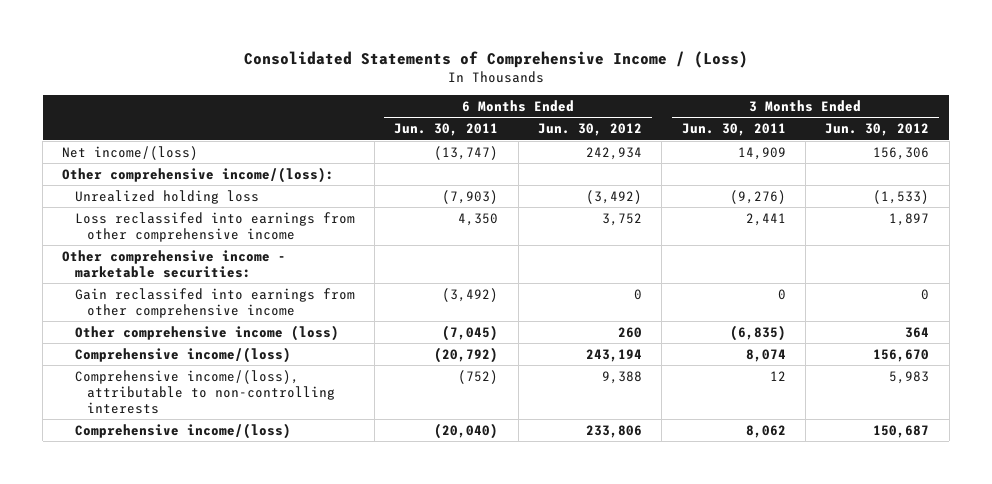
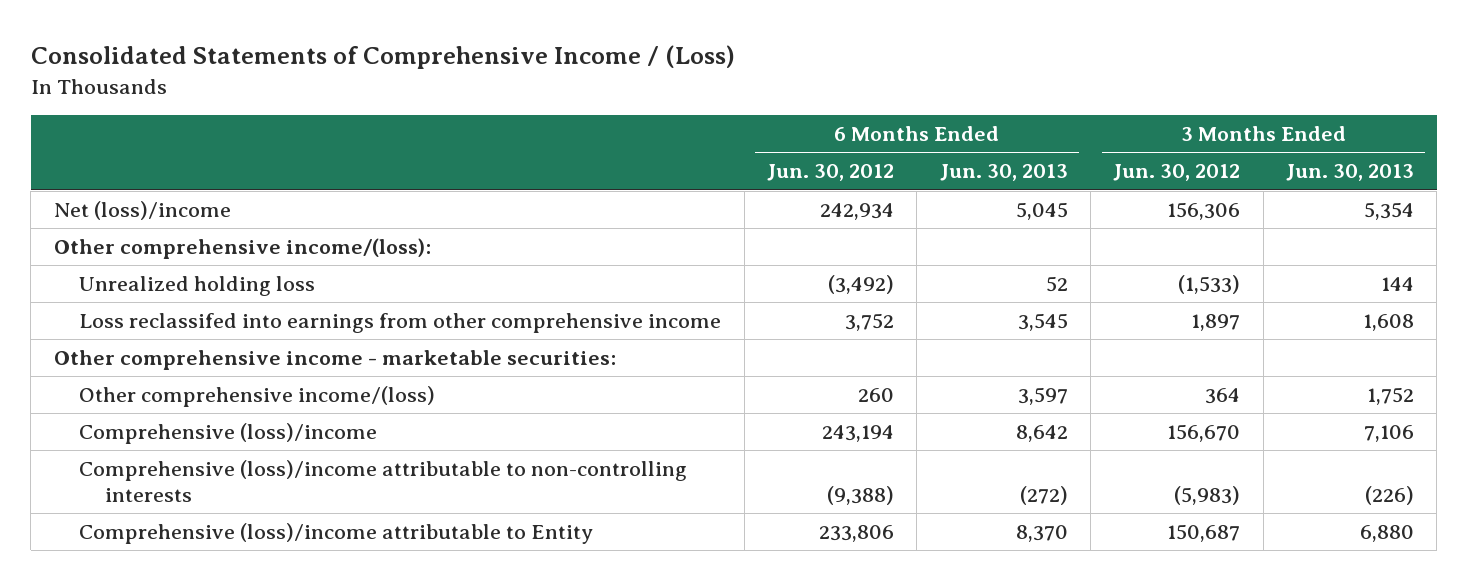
- | 6 Months Ended Jun. 30, 2011 | 6 Months Ended Jun. 30, 2012 | 3 Months Ended Jun. 30, 2011 | 3 Months Ended Jun. 30, 2012
+ | 6 Months Ended Jun. 30, 2012 | 6 Months Ended Jun. 30, 2013 | 3 Months Ended Jun. 30, 2012 | 3 Months Ended Jun. 30, 2013
- Net income/(loss) | (13,747) | 242,934 | 14,909 | 156,306
+ Net (loss)/income | 242,934 | 5,045 | 156,306 | 5,354
- Gain reclassifed into earnings from other comprehensive income | (3,492) | 0 | 0 | 0
- Other comprehensive income (loss) | (7,045) | 260 | (6,835) | 364
- Comprehensive income/(loss) | (20,792) | 243,194 | 8,074 | 156,670
- Comprehensive income/(loss), attributable to non-controlling interests | (752) | 9,388 | 12 | 5,983
- Comprehensive income/(loss) | (20,040) | 233,806 | 8,062 | 150,687
+ Other comprehensive income/(loss) | 260 | 3,597 | 364 | 1,752
+ Comprehensive (loss)/income | 243,194 | 8,642 | 156,670 | 7,106
+ Comprehensive (loss)/income attributable to non-controlling interests | (9,388) | (272) | (5,983) | (226)
+ Comprehensive (loss)/income attributable to Entity | 233,806 | 8,370 | 150,687 | 6,880

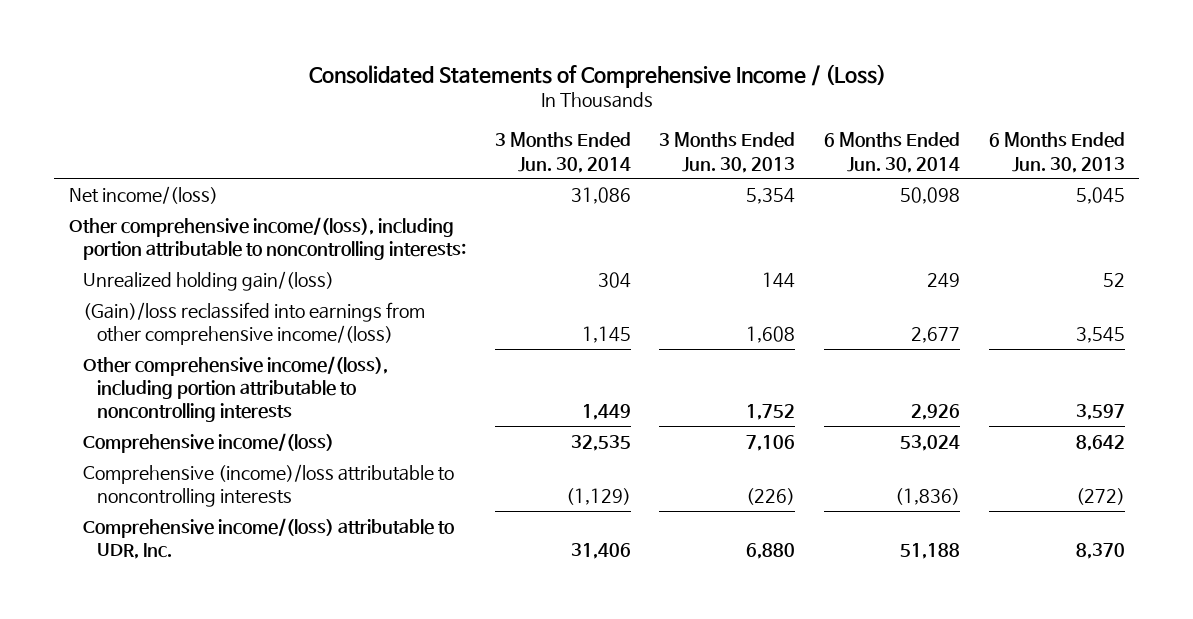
- | 6 Months Ended Jun. 30, 2012 | 6 Months Ended Jun. 30, 2013 | 3 Months Ended Jun. 30, 2012 | 3 Months Ended Jun. 30, 2013
+ | 3 Months Ended Jun. 30, 2014 | 3 Months Ended Jun. 30, 2013 | 6 Months Ended Jun. 30, 2014 | 6 Months Ended Jun. 30, 2013
- Net (loss)/income | 242,934 | 5,045 | 156,306 | 5,354
- Other comprehensive income/(loss):
- Unrealized holding loss | (3,492) | 52 | (1,533) | 144
- Loss reclassifed into earnings from other comprehensive income | 3,752 | 3,545 | 1,897 | 1,608
- Other comprehensive income - marketable securities:
- Other comprehensive income/(loss) | 260 | 3,597 | 364 | 1,752
- Comprehensive (loss)/income | 243,194 | 8,642 | 156,670 | 7,106
- Comprehensive (loss)/income attributable to non-controlling interests | (9,388) | (272) | (5,983) | (226)
- Comprehensive (loss)/income attributable to Entity | 233,806 | 8,370 | 150,687 | 6,880
+ Net income/(loss) | 31,086 | 5,354 | 50,098 | 5,045
+ Other comprehensive income/(loss), including portion attributable to noncontrolling interests:
+ Unrealized holding gain/(loss) | 304 | 144 | 249 | 52
+ (Gain)/loss reclassifed into earnings from other comprehensive income/(loss) | 1,145 | 1,608 | 2,677 | 3,545
+ Other comprehensive income/(loss), including portion attributable to noncontrolling interests | 1,449 | 1,752 | 2,926 | 3,597
+ Comprehensive income/(loss) | 32,535 | 7,106 | 53,024 | 8,642
+ Comprehensive (income)/loss attributable to noncontrolling interests | (1,129) | (226) | (1,836) | (272)
+ Comprehensive income/(loss) attributable to UDR, Inc. | 31,406 | 6,880 | 51,188 | 8,370

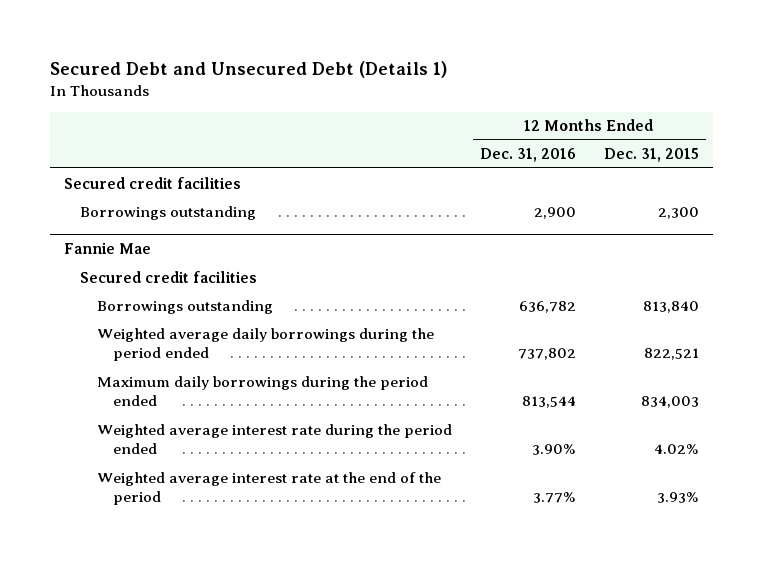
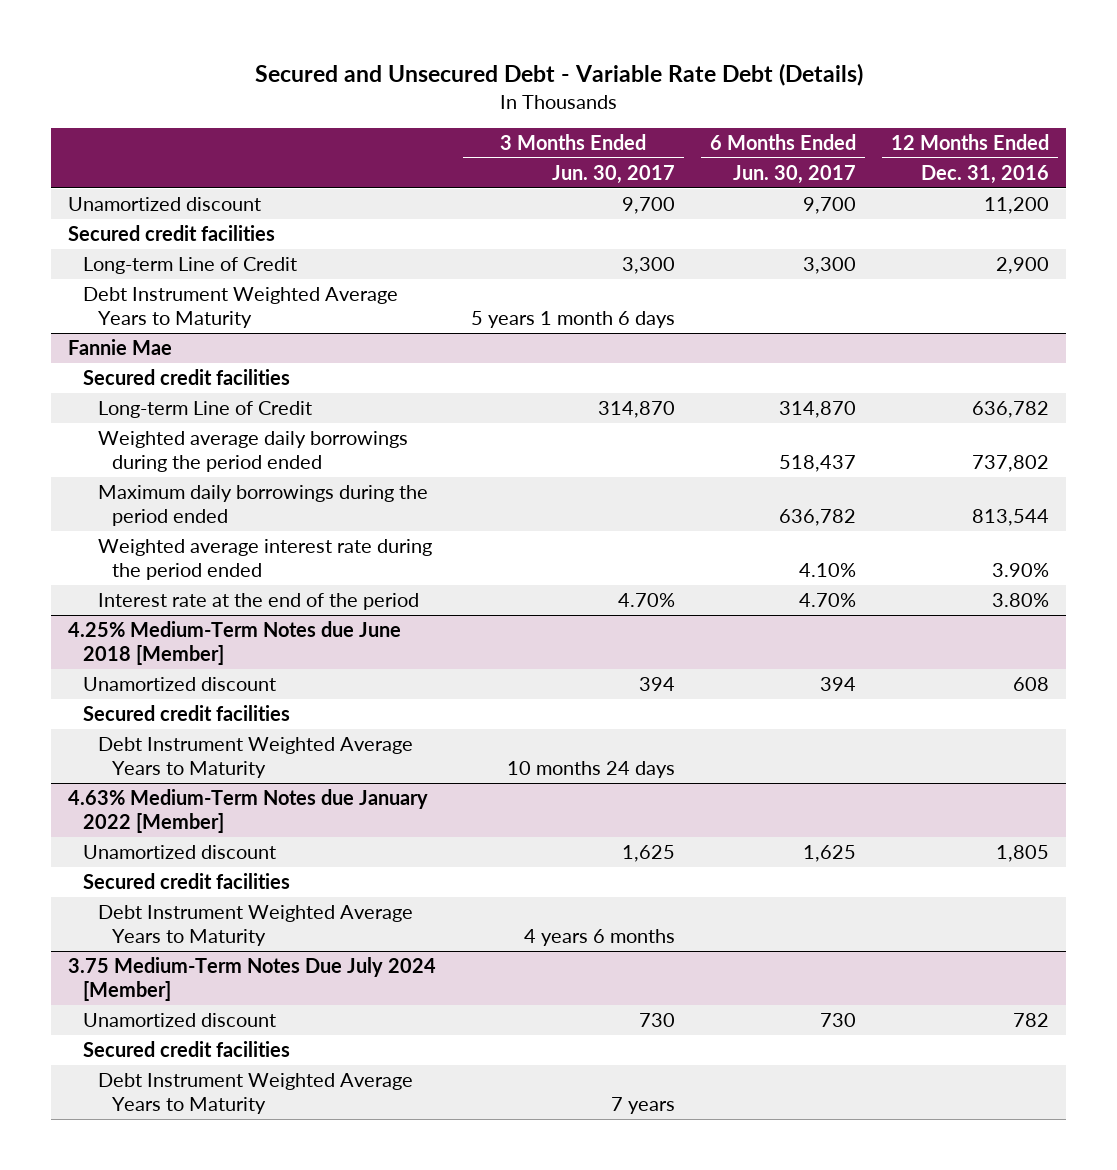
- Secured Debt and Unsecured Debt (Details 1)
+ Secured and Unsecured Debt - Variable Rate Debt (Details)
- | 12 Months Ended Dec. 31, 2016 | 12 Months Ended Dec. 31, 2015
+ | 3 Months Ended Jun. 30, 2017 | 6 Months Ended Jun. 30, 2017 | 12 Months Ended Dec. 31, 2016
+ Unamortized discount | 9,700 | 9,700 | 11,200
- Borrowings outstanding | 2,900 | 2,300
+ Long-term Line of Credit | 3,300 | 3,300 | 2,900
+ Debt Instrument Weighted Average Years to Maturity | 5 years 1 month 6 days | |
@ Fannie Mae
- Borrowings outstanding | 636,782 | 813,840
+ Long-term Line of Credit | 314,870 | 314,870 | 636,782
- Weighted average interest rate at the end of the period | 3.77% | 3.93%
+ Interest rate at the end of the period | 4.70% | 4.70% | 3.80%
+ 4.25% Medium-Term Notes due June 2018 [Member]
+ Unamortized discount | 394 | 394 | 608
+ Secured credit facilities
+ Debt Instrument Weighted Average Years to Maturity | 10 months 24 days | |
+ 4.63% Medium-Term Notes due January 2022 [Member]
+ Unamortized discount | 1,625 | 1,625 | 1,805
+ Secured credit facilities
+ Debt Instrument Weighted Average Years to Maturity | 4 years 6 months | |
+ 3.75 Medium-Term Notes Due July 2024 [Member]
+ Unamortized discount | 730 | 730 | 782
+ Secured credit facilities
+ Debt Instrument Weighted Average Years to Maturity | 7 years | |

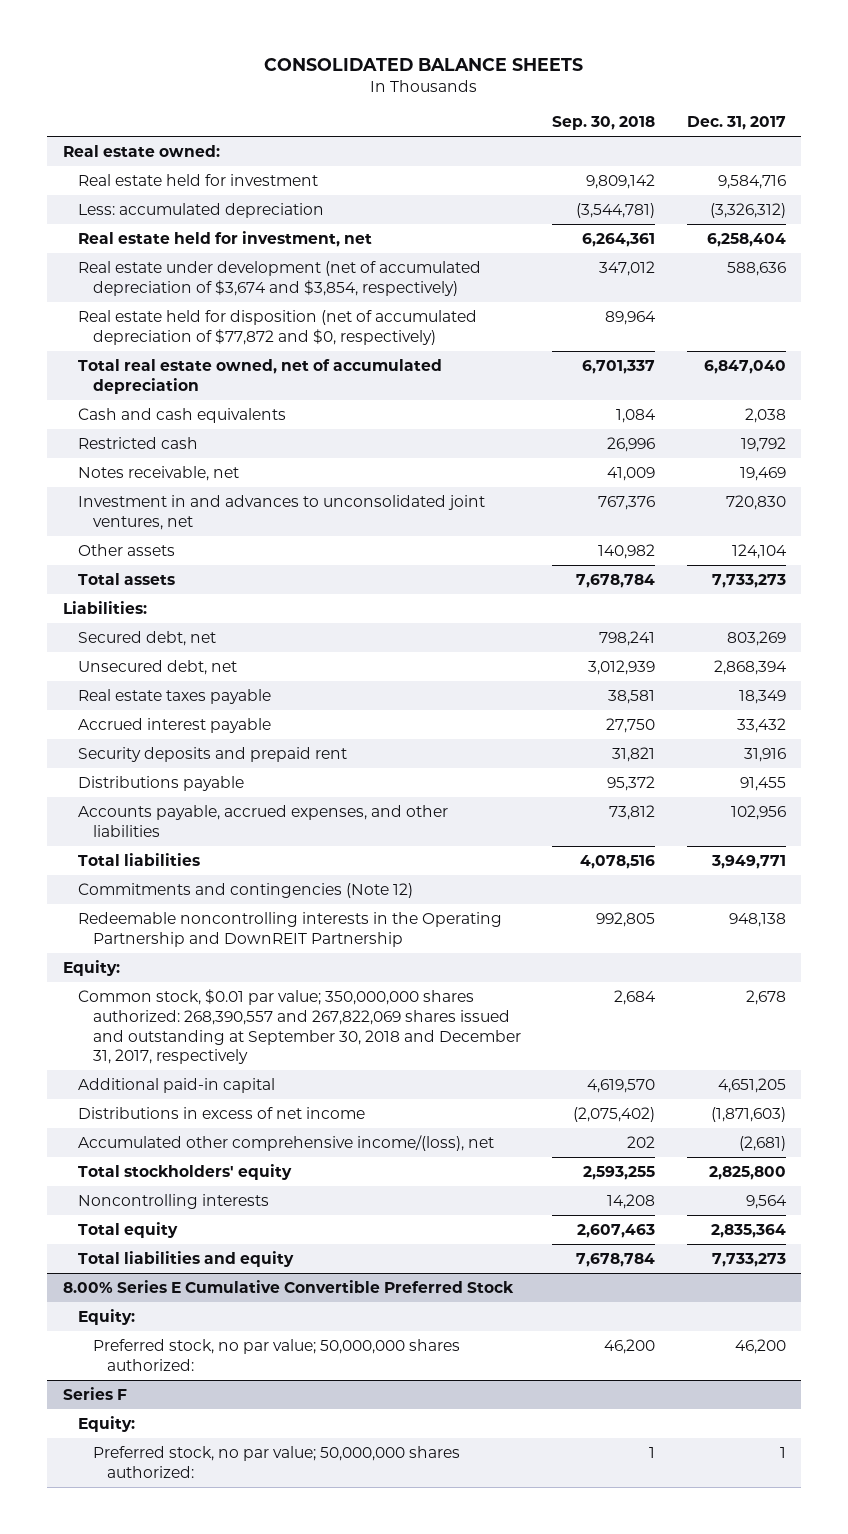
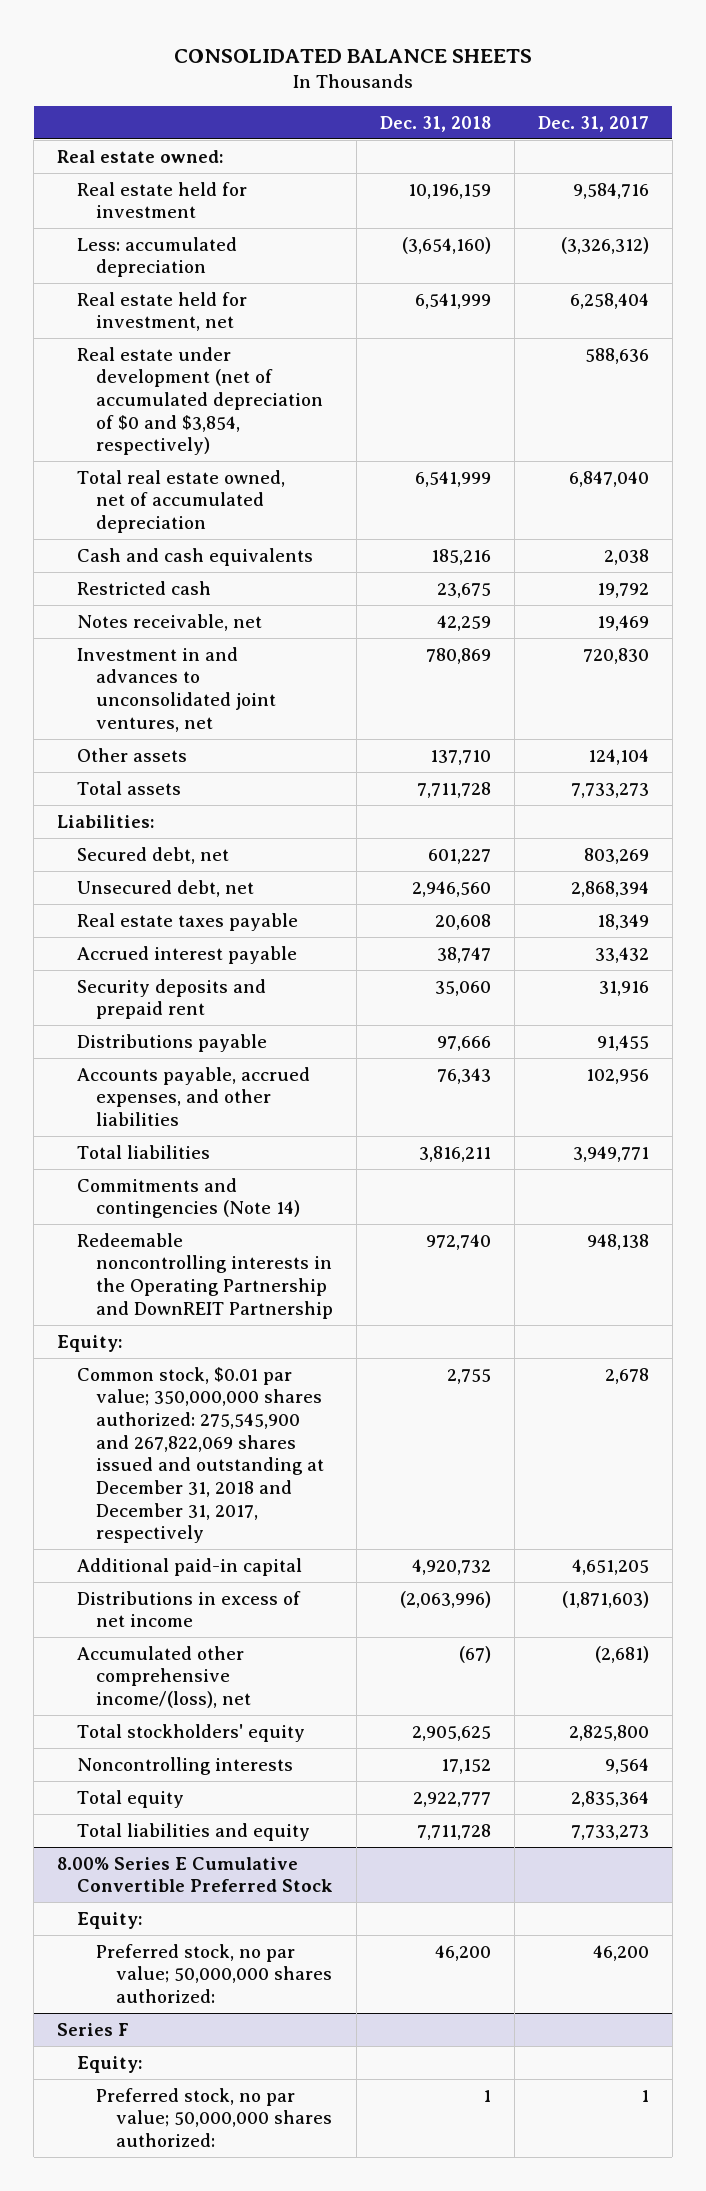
- | Sep. 30, 2018 | Dec. 31, 2017
+ | Dec. 31, 2018 | Dec. 31, 2017
- Real estate under development (net of accumulated depreciation of $3,674 and $3,854, respectively) | 347,012 | 588,636
- Real estate held for disposition (net of accumulated depreciation of $77,872 and $0, respectively) | 89,964 |
+ Real estate under development (net of accumulated depreciation of $0 and $3,854, respectively) | | 588,636
- Commitments and contingencies (Note 12)
+ Commitments and contingencies (Note 14)
- Common stock, $0.01 par value; 350,000,000 shares authorized: 268,390,557 and 267,822,069 shares issued and outstanding at September 30, 2018 and December 31, 2017, respectively | 2,684 | 2,678
+ Common stock, $0.01 par value; 350,000,000 shares authorized: 275,545,900 and 267,822,069 shares issued and outstanding at December 31, 2018 and December 31, 2017, respectively | 2,755 | 2,678

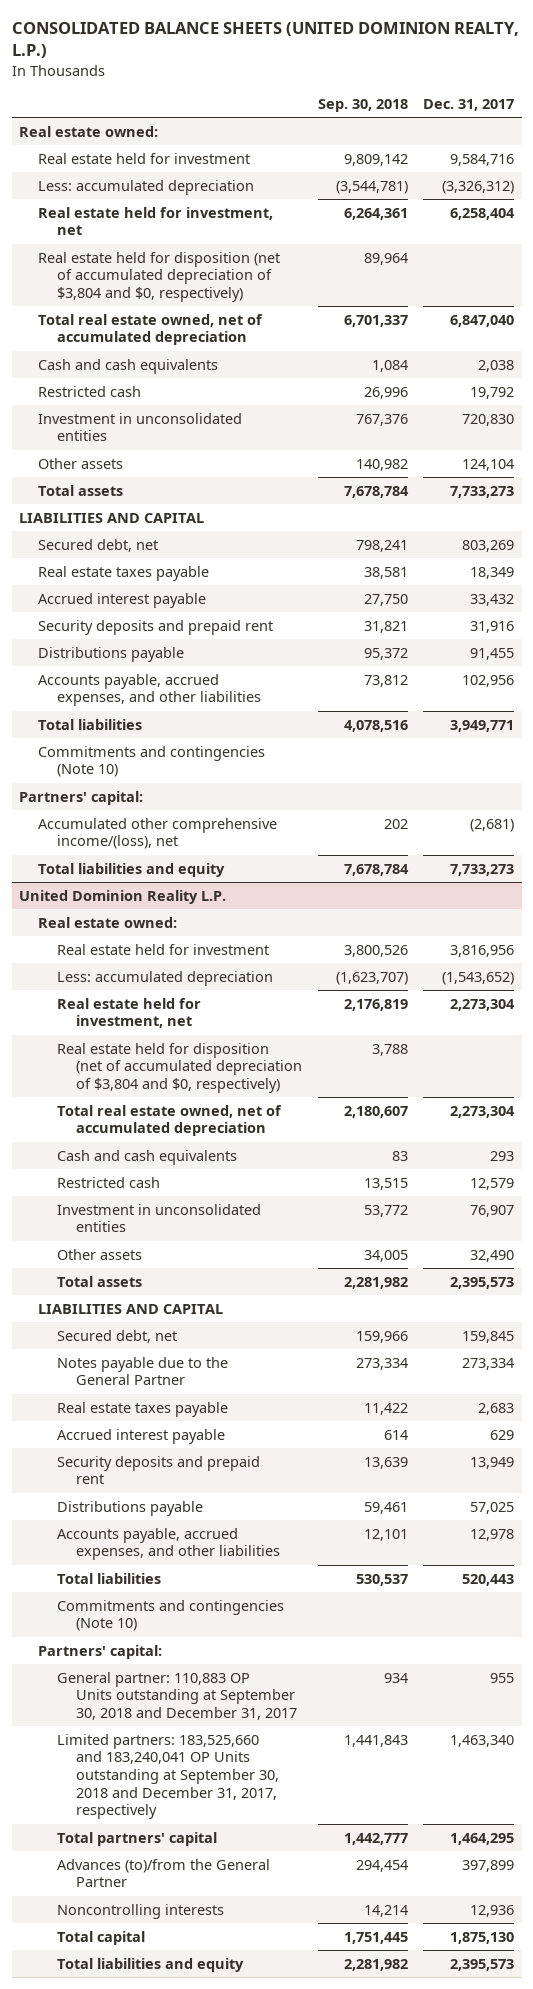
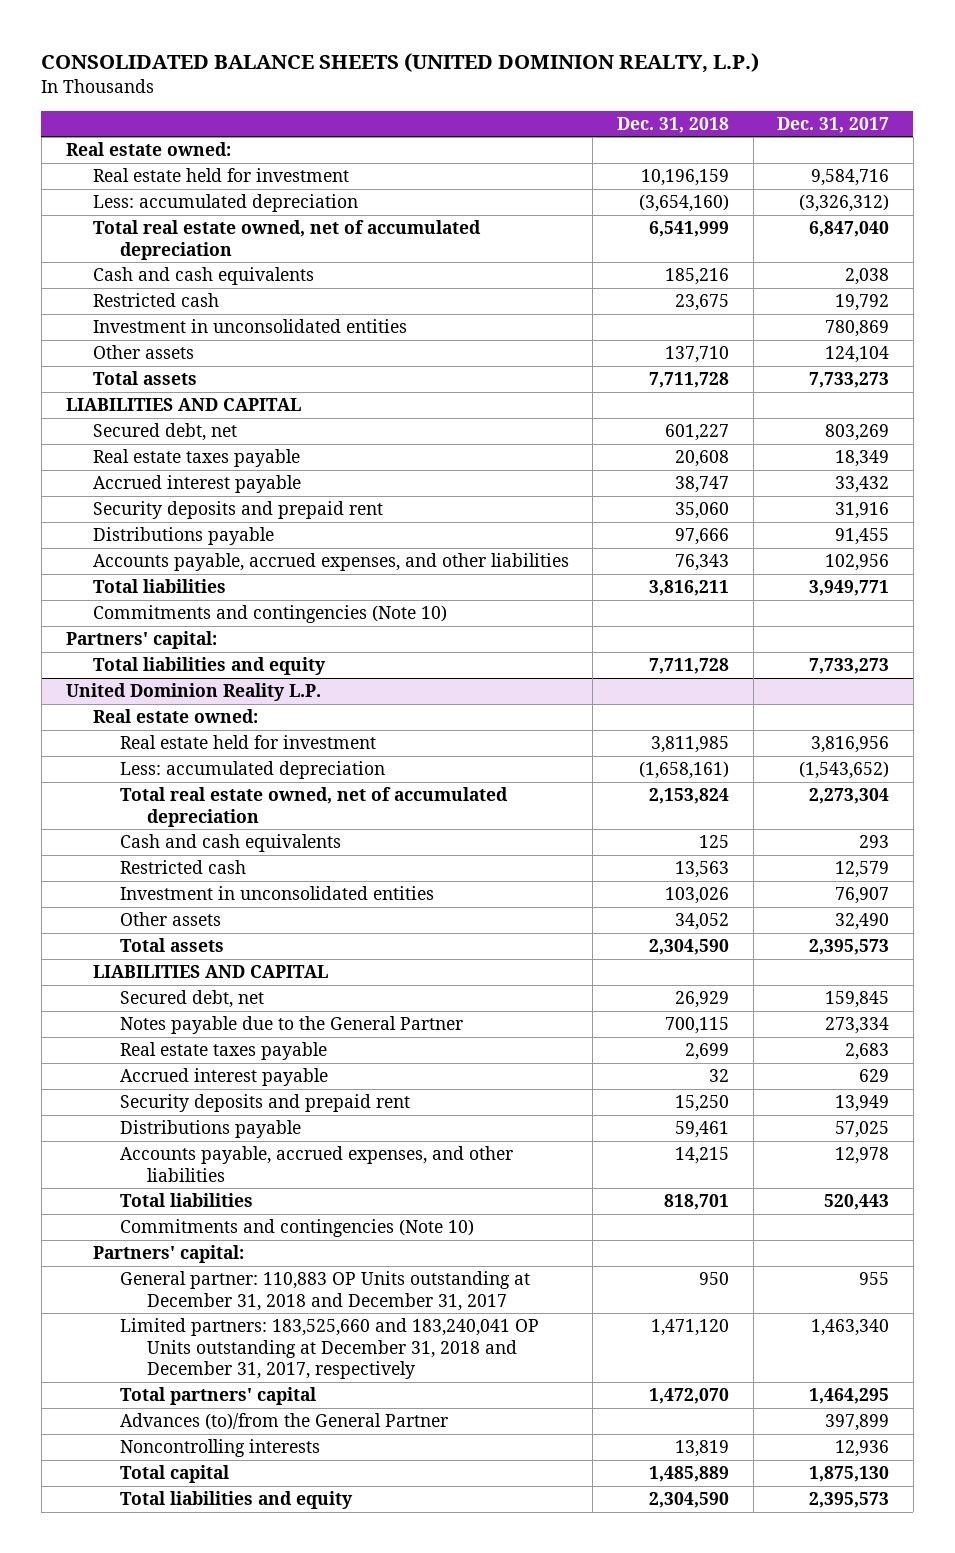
- | Sep. 30, 2018 | Dec. 31, 2017
+ | Dec. 31, 2018 | Dec. 31, 2017
- Real estate held for investment, net | 6,264,361 | 6,258,404
- Real estate held for disposition (net of accumulated depreciation of $3,804 and $0, respectively) | 89,964 |
- Investment in unconsolidated entities | 767,376 | 720,830
+ Investment in unconsolidated entities | | 780,869
- Accumulated other comprehensive income/(loss), net | 202 | (2,681)
@ United Dominion Reality L.P.
- Real estate held for investment, net | 2,176,819 | 2,273,304
- Real estate held for disposition (net of accumulated depreciation of $3,804 and $0, respectively) | 3,788 |
- General partner: 110,883 OP Units outstanding at September 30, 2018 and December 31, 2017 | 934 | 955
- Limited partners: 183,525,660 and 183,240,041 OP Units outstanding at September 30, 2018 and December 31, 2017, respectively | 1,441,843 | 1,463,340
+ General partner: 110,883 OP Units outstanding at December 31, 2018 and December 31, 2017 | 950 | 955
+ Limited partners: 183,525,660 and 183,240,041 OP Units outstanding at December 31, 2018 and December 31, 2017, respectively | 1,471,120 | 1,463,340

